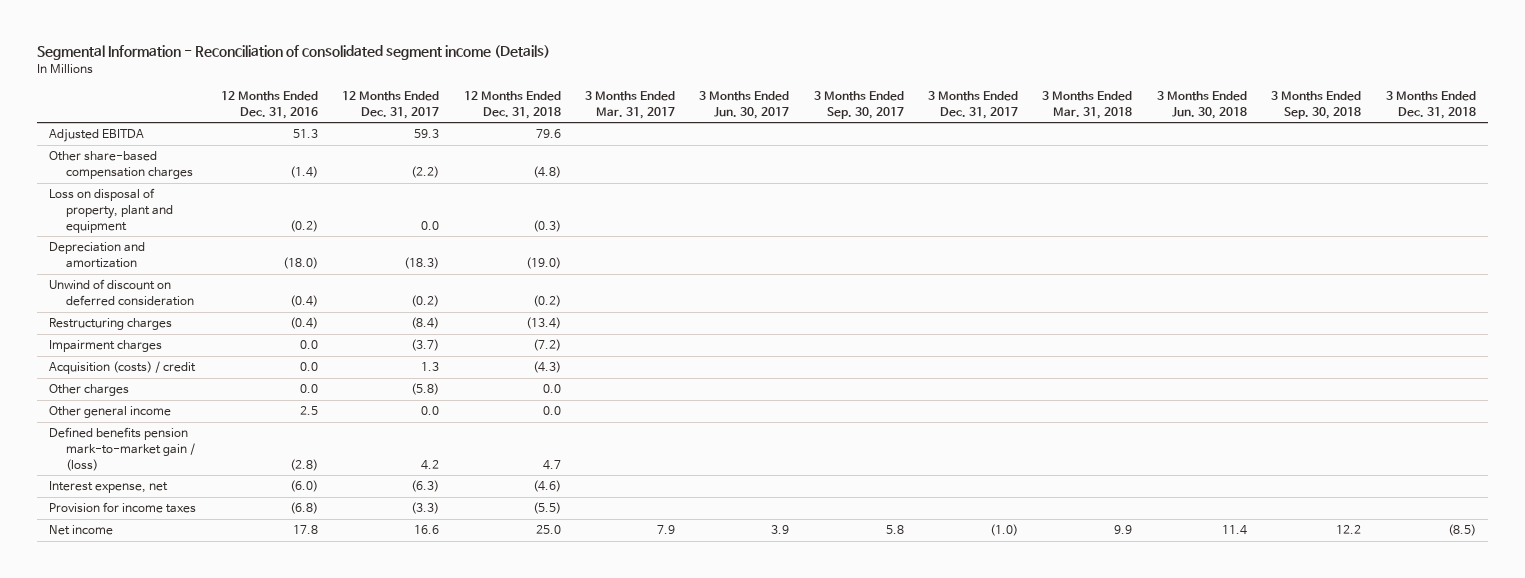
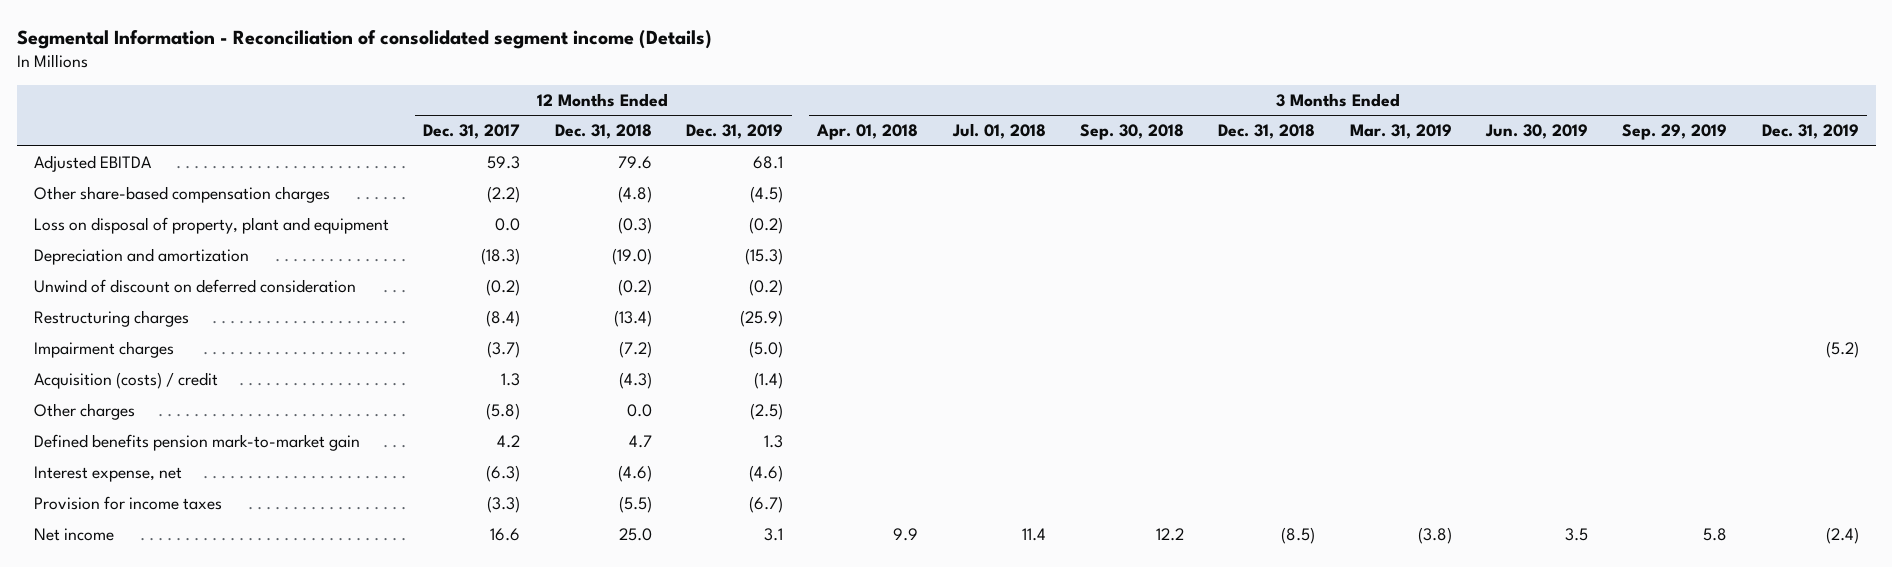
- | 12 Months Ended Dec. 31, 2016 | 12 Months Ended Dec. 31, 2017 | 12 Months Ended Dec. 31, 2018 | 3 Months Ended Mar. 31, 2017 | 3 Months Ended Jun. 30, 2017 | 3 Months Ended Sep. 30, 2017 | 3 Months Ended Dec. 31, 2017 | 3 Months Ended Mar. 31, 2018 | 3 Months Ended Jun. 30, 2018 | 3 Months Ended Sep. 30, 2018 | 3 Months Ended Dec. 31, 2018
+ | 12 Months Ended Dec. 31, 2017 | 12 Months Ended Dec. 31, 2018 | 12 Months Ended Dec. 31, 2019 | 3 Months Ended Apr. 01, 2018 | 3 Months Ended Jul. 01, 2018 | 3 Months Ended Sep. 30, 2018 | 3 Months Ended Dec. 31, 2018 | 3 Months Ended Mar. 31, 2019 | 3 Months Ended Jun. 30, 2019 | 3 Months Ended Sep. 29, 2019 | 3 Months Ended Dec. 31, 2019
- Other general income | 2.5 | 0.0 | 0.0 | | | | | | | |
- Defined benefits pension mark-to-market gain / (loss) | (2.8) | 4.2 | 4.7 | | | | | | | |
+ Defined benefits pension mark-to-market gain | 4.2 | 4.7 | 1.3 | | | | | | | |

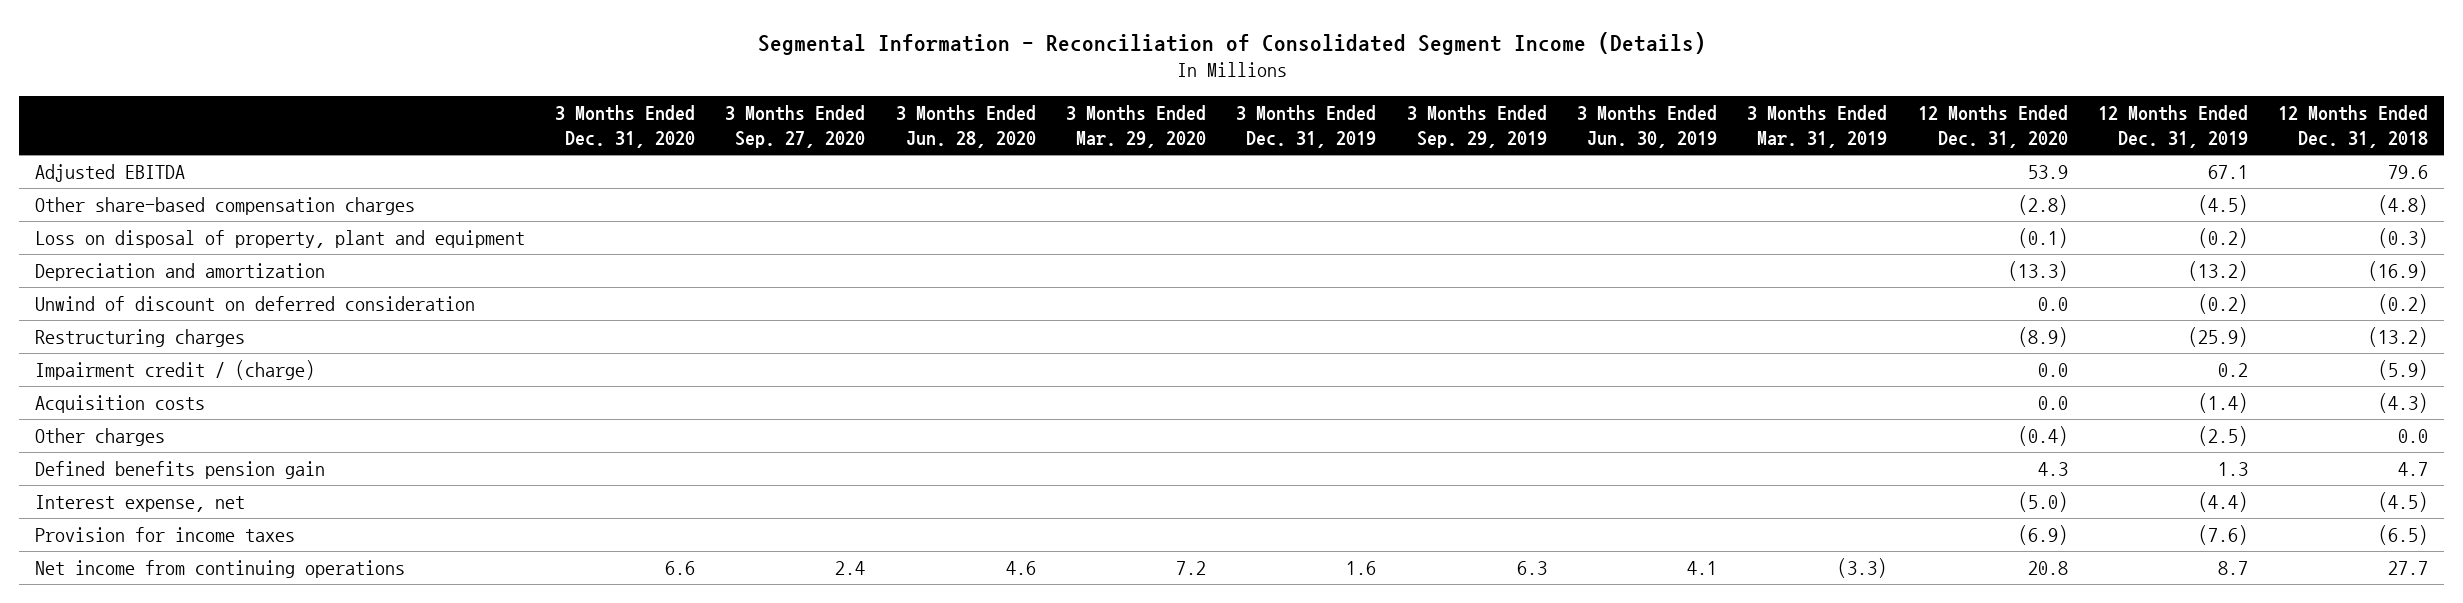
- Segmental Information - Reconciliation of consolidated segment income (Details)
+ Segmental Information - Reconciliation of Consolidated Segment Income (Details)
- | 12 Months Ended Dec. 31, 2017 | 12 Months Ended Dec. 31, 2018 | 12 Months Ended Dec. 31, 2019 | 3 Months Ended Apr. 01, 2018 | 3 Months Ended Jul. 01, 2018 | 3 Months Ended Sep. 30, 2018 | 3 Months Ended Dec. 31, 2018 | 3 Months Ended Mar. 31, 2019 | 3 Months Ended Jun. 30, 2019 | 3 Months Ended Sep. 29, 2019 | 3 Months Ended Dec. 31, 2019
+ | 3 Months Ended Dec. 31, 2020 | 3 Months Ended Sep. 27, 2020 | 3 Months Ended Jun. 28, 2020 | 3 Months Ended Mar. 29, 2020 | 3 Months Ended Dec. 31, 2019 | 3 Months Ended Sep. 29, 2019 | 3 Months Ended Jun. 30, 2019 | 3 Months Ended Mar. 31, 2019 | 12 Months Ended Dec. 31, 2020 | 12 Months Ended Dec. 31, 2019 | 12 Months Ended Dec. 31, 2018
- Adjusted EBITDA | 59.3 | 79.6 | 68.1 | | | | | | | |
+ Adjusted EBITDA | | | | | | | | | 53.9 | 67.1 | 79.6
- Depreciation and amortization | (18.3) | (19.0) | (15.3) | | | | | | | |
+ Depreciation and amortization | | | | | | | | | (13.3) | (13.2) | (16.9)
- Restructuring charges | (8.4) | (13.4) | (25.9) | | | | | | | |
- Impairment charges | (3.7) | (7.2) | (5.0) | | | | | | | | (5.2)
- Acquisition (costs) / credit | 1.3 | (4.3) | (1.4) | | | | | | | |
+ Restructuring charges | | | | | | | | | (8.9) | (25.9) | (13.2)
+ Impairment credit / (charge) | | | | | | | | | 0.0 | 0.2 | (5.9)
+ Acquisition costs | | | | | | | | | 0.0 | (1.4) | (4.3)
- Defined benefits pension mark-to-market gain | 4.2 | 4.7 | 1.3 | | | | | | | |
- Interest expense, net | (6.3) | (4.6) | (4.6) | | | | | | | |
- Provision for income taxes | (3.3) | (5.5) | (6.7) | | | | | | | |
- Net income | 16.6 | 25.0 | 3.1 | 9.9 | 11.4 | 12.2 | (8.5) | (3.8) | 3.5 | 5.8 | (2.4)
+ Defined benefits pension gain | | | | | | | | | 4.3 | 1.3 | 4.7
+ Interest expense, net | | | | | | | | | (5.0) | (4.4) | (4.5)
+ Provision for income taxes | | | | | | | | | (6.9) | (7.6) | (6.5)
+ Net income from continuing operations | 6.6 | 2.4 | 4.6 | 7.2 | 1.6 | 6.3 | 4.1 | (3.3) | 20.8 | 8.7 | 27.7

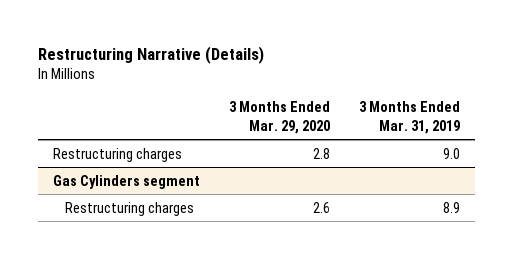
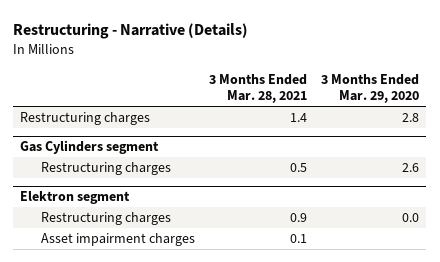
- Restructuring Narrative (Details)
+ Restructuring - Narrative (Details)
- | 3 Months Ended Mar. 29, 2020 | 3 Months Ended Mar. 31, 2019
+ | 3 Months Ended Mar. 28, 2021 | 3 Months Ended Mar. 29, 2020
+ Elektron segment
+ Restructuring charges | 0.9 | 0.0
+ Asset impairment charges | 0.1 |

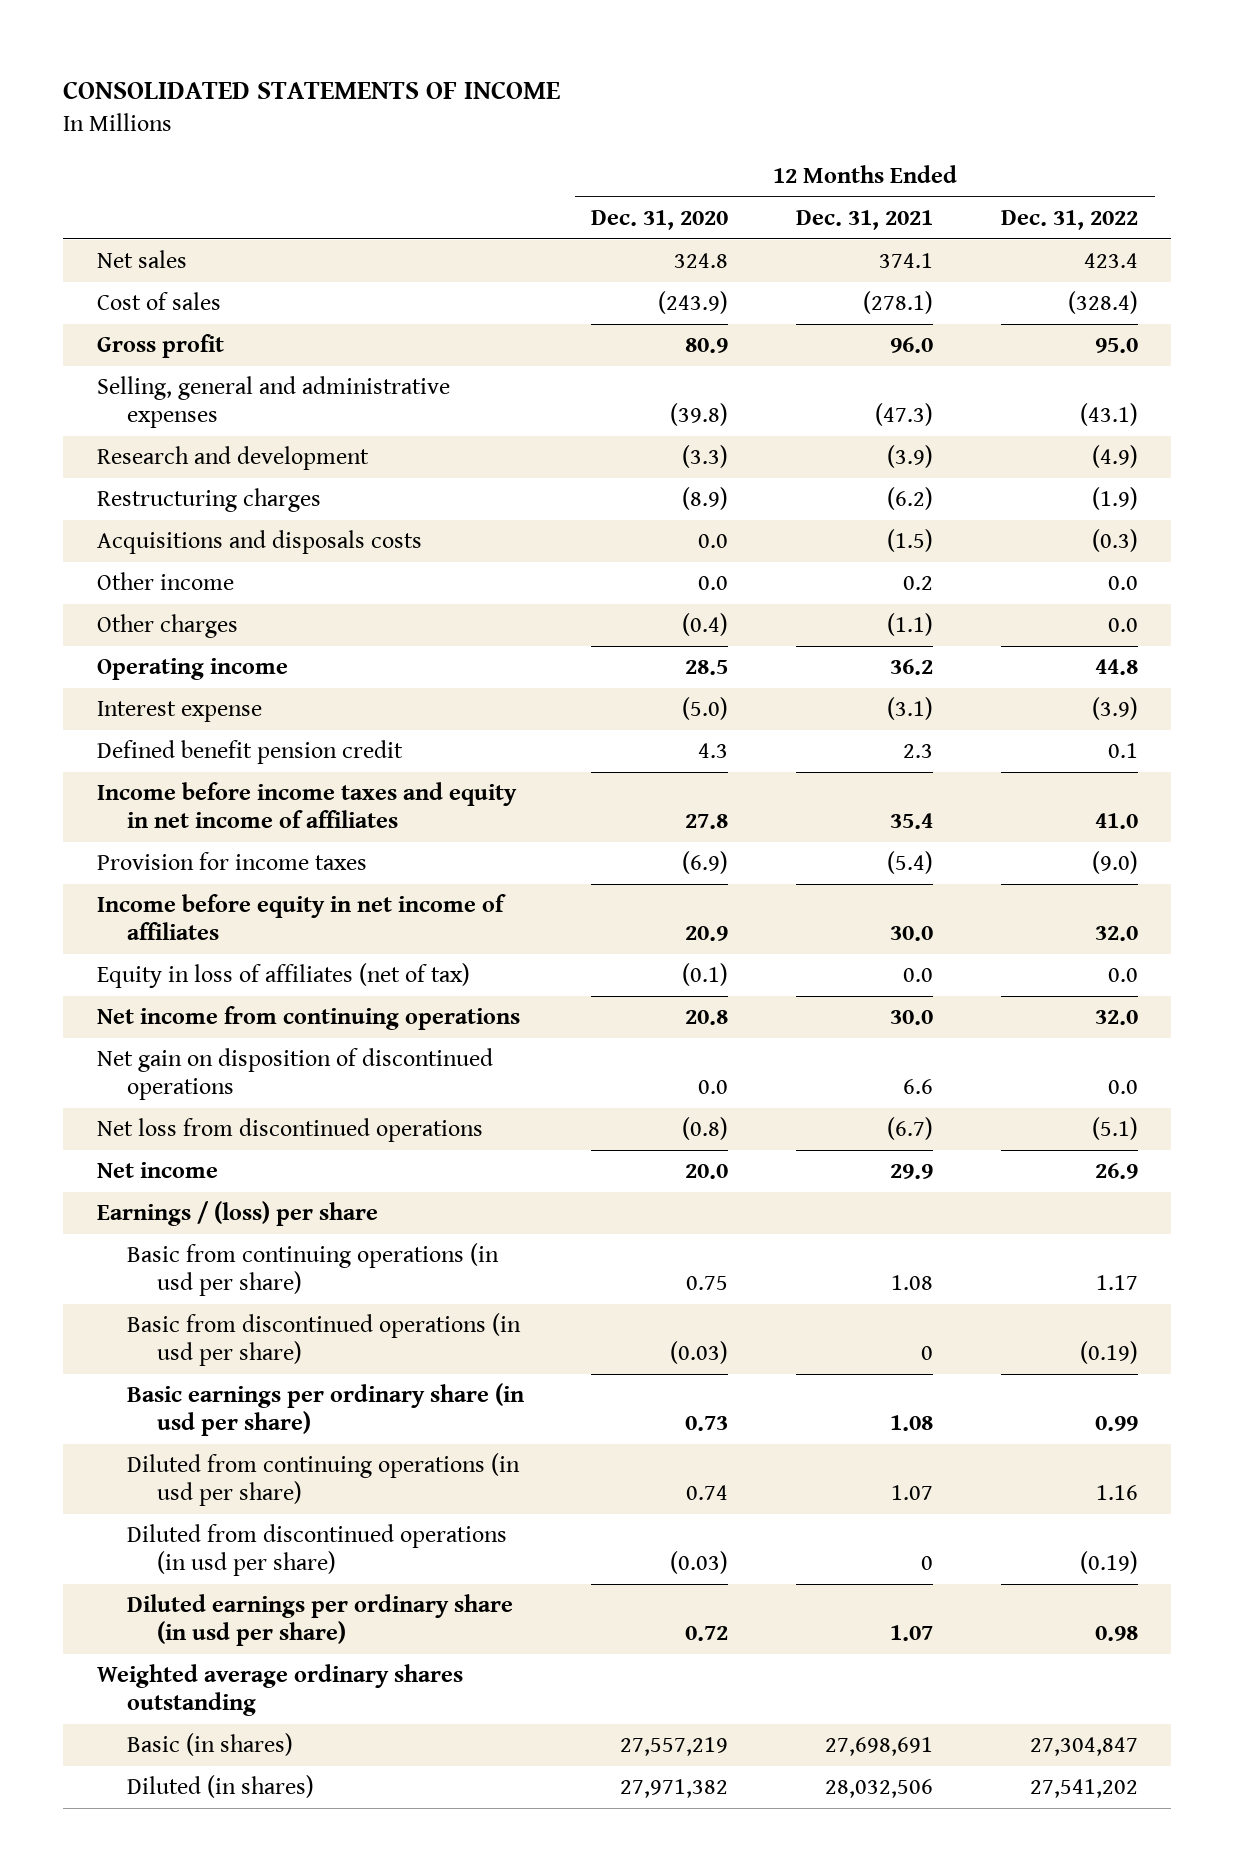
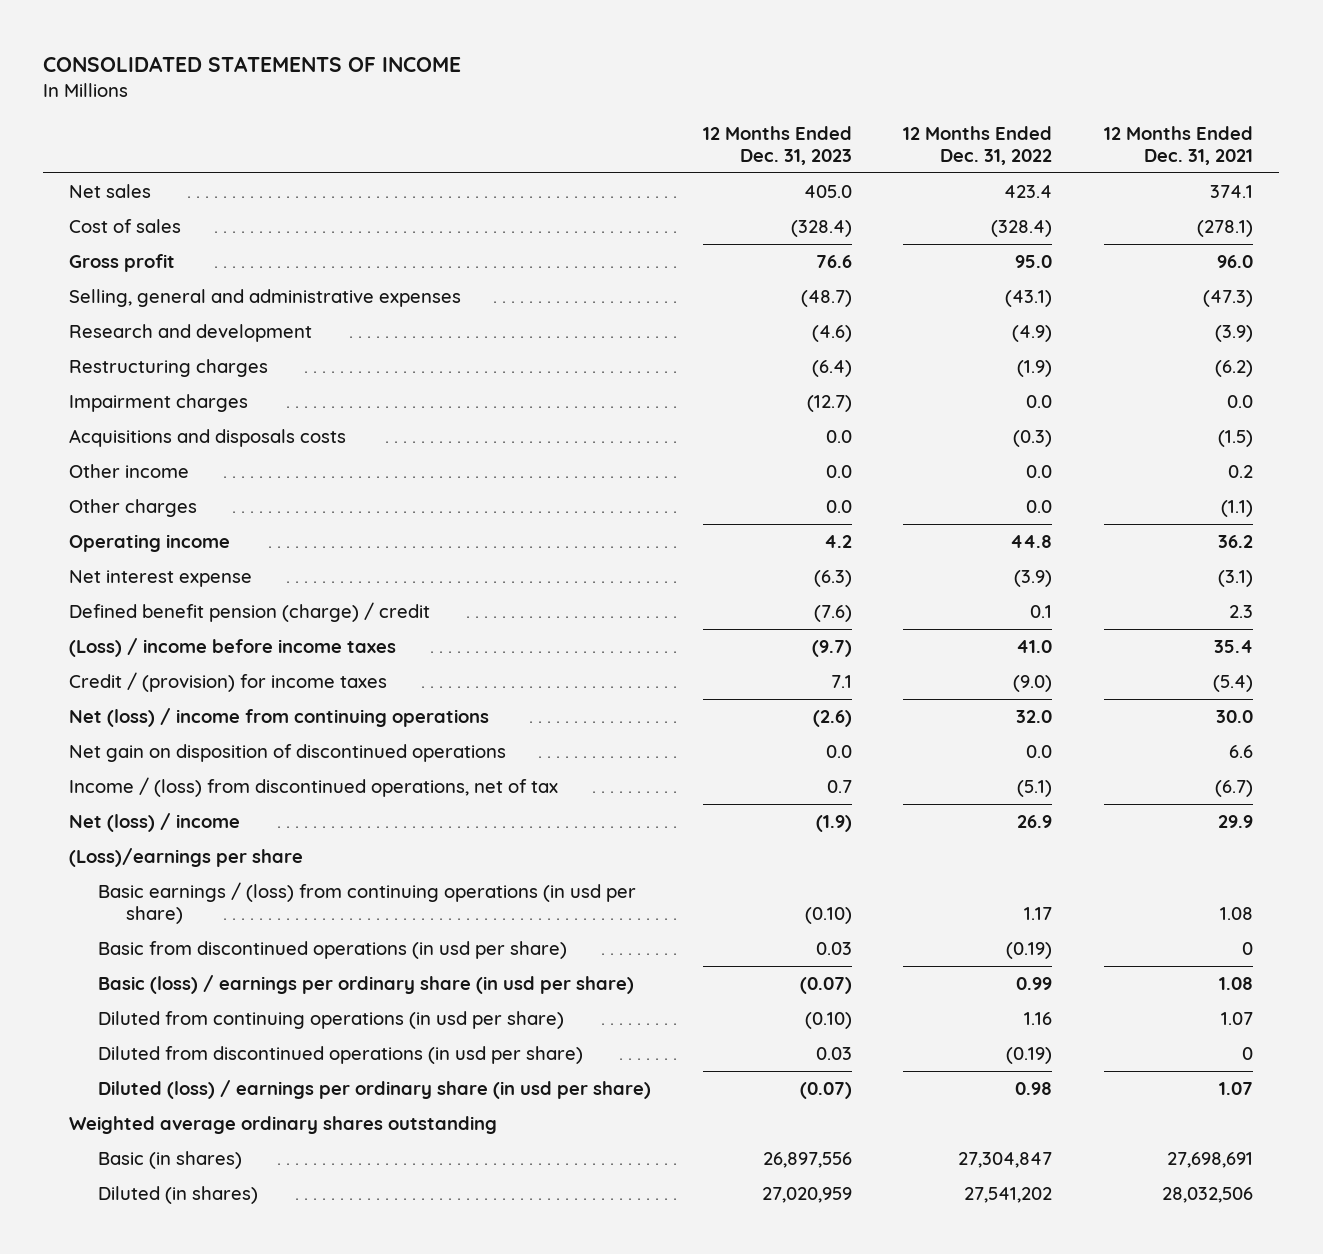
- | 12 Months Ended Dec. 31, 2020 | 12 Months Ended Dec. 31, 2021 | 12 Months Ended Dec. 31, 2022
+ | 12 Months Ended Dec. 31, 2023 | 12 Months Ended Dec. 31, 2022 | 12 Months Ended Dec. 31, 2021
+ Impairment charges | (12.7) | 0.0 | 0.0
- Interest expense | (5.0) | (3.1) | (3.9)
- Defined benefit pension credit | 4.3 | 2.3 | 0.1
- Income before income taxes and equity in net income of affiliates | 27.8 | 35.4 | 41.0
- Provision for income taxes | (6.9) | (5.4) | (9.0)
- Income before equity in net income of affiliates | 20.9 | 30.0 | 32.0
- Equity in loss of affiliates (net of tax) | (0.1) | 0.0 | 0.0
- Net income from continuing operations | 20.8 | 30.0 | 32.0
+ Net interest expense | (6.3) | (3.9) | (3.1)
+ Defined benefit pension (charge) / credit | (7.6) | 0.1 | 2.3
+ (Loss) / income before income taxes | (9.7) | 41.0 | 35.4
+ Credit / (provision) for income taxes | 7.1 | (9.0) | (5.4)
+ Net (loss) / income from continuing operations | (2.6) | 32.0 | 30.0
- Net loss from discontinued operations | (0.8) | (6.7) | (5.1)
- Net income | 20.0 | 29.9 | 26.9
- Earnings / (loss) per share
- Basic from continuing operations (in usd per share) | 0.75 | 1.08 | 1.17
+ Income / (loss) from discontinued operations, net of tax | 0.7 | (5.1) | (6.7)
+ Net (loss) / income | (1.9) | 26.9 | 29.9
+ (Loss)/earnings per share
+ Basic earnings / (loss) from continuing operations (in usd per share) | (0.10) | 1.17 | 1.08
- Basic earnings per ordinary share (in usd per share) | 0.73 | 1.08 | 0.99
+ Basic (loss) / earnings per ordinary share (in usd per share) | (0.07) | 0.99 | 1.08
- Diluted earnings per ordinary share (in usd per share) | 0.72 | 1.07 | 0.98
+ Diluted (loss) / earnings per ordinary share (in usd per share) | (0.07) | 0.98 | 1.07

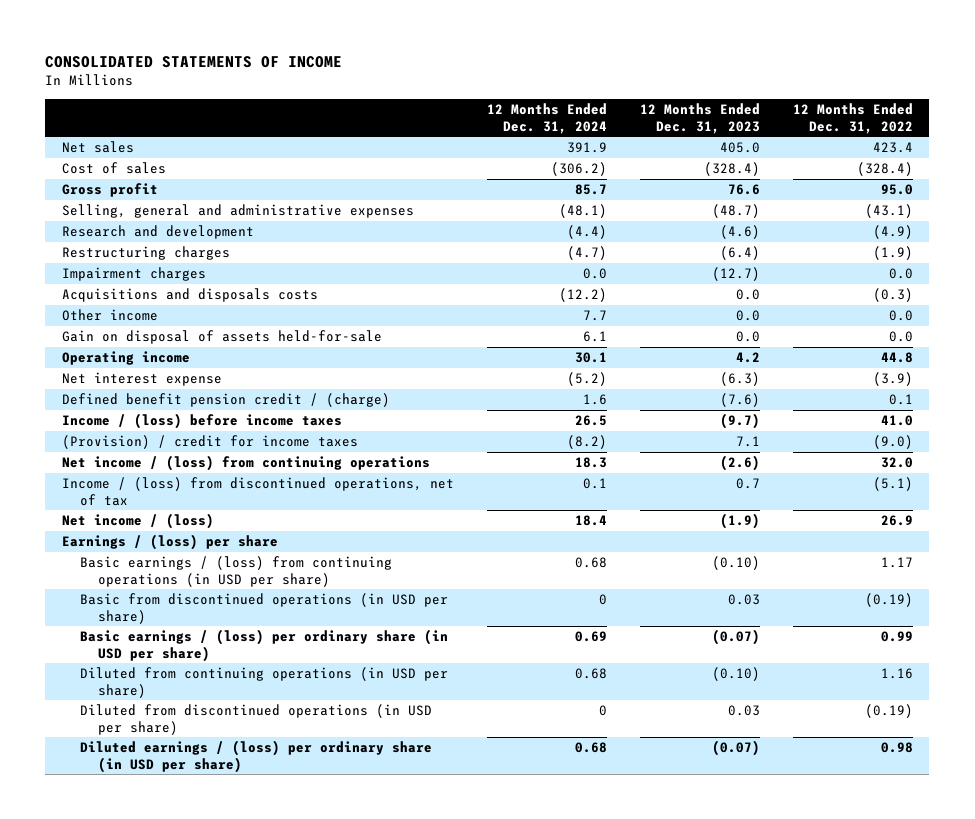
- | 12 Months Ended Dec. 31, 2023 | 12 Months Ended Dec. 31, 2022 | 12 Months Ended Dec. 31, 2021
+ | 12 Months Ended Dec. 31, 2024 | 12 Months Ended Dec. 31, 2023 | 12 Months Ended Dec. 31, 2022
- Other charges | 0.0 | 0.0 | (1.1)
+ Gain on disposal of assets held-for-sale | 6.1 | 0.0 | 0.0
- Defined benefit pension (charge) / credit | (7.6) | 0.1 | 2.3
- (Loss) / income before income taxes | (9.7) | 41.0 | 35.4
- Credit / (provision) for income taxes | 7.1 | (9.0) | (5.4)
- Net (loss) / income from continuing operations | (2.6) | 32.0 | 30.0
- Net gain on disposition of discontinued operations | 0.0 | 0.0 | 6.6
+ Defined benefit pension credit / (charge) | 1.6 | (7.6) | 0.1
+ Income / (loss) before income taxes | 26.5 | (9.7) | 41.0
+ (Provision) / credit for income taxes | (8.2) | 7.1 | (9.0)
+ Net income / (loss) from continuing operations | 18.3 | (2.6) | 32.0
- Net (loss) / income | (1.9) | 26.9 | 29.9
- (Loss)/earnings per share
- Basic earnings / (loss) from continuing operations (in usd per share) | (0.10) | 1.17 | 1.08
- Basic from discontinued operations (in usd per share) | 0.03 | (0.19) | 0
- Basic (loss) / earnings per ordinary share (in usd per share) | (0.07) | 0.99 | 1.08
- Diluted from continuing operations (in usd per share) | (0.10) | 1.16 | 1.07
- Diluted from discontinued operations (in usd per share) | 0.03 | (0.19) | 0
- Diluted (loss) / earnings per ordinary share (in usd per share) | (0.07) | 0.98 | 1.07
- Weighted average ordinary shares outstanding
- Basic (in shares) | 26,897,556 | 27,304,847 | 27,698,691
- Diluted (in shares) | 27,020,959 | 27,541,202 | 28,032,506
+ Net income / (loss) | 18.4 | (1.9) | 26.9
+ Earnings / (loss) per share
+ Basic earnings / (loss) from continuing operations (in USD per share) | 0.68 | (0.10) | 1.17
+ Basic from discontinued operations (in USD per share) | 0 | 0.03 | (0.19)
+ Basic earnings / (loss) per ordinary share (in USD per share) | 0.69 | (0.07) | 0.99
+ Diluted from continuing operations (in USD per share) | 0.68 | (0.10) | 1.16
+ Diluted from discontinued operations (in USD per share) | 0 | 0.03 | (0.19)
+ Diluted earnings / (loss) per ordinary share (in USD per share) | 0.68 | (0.07) | 0.98

